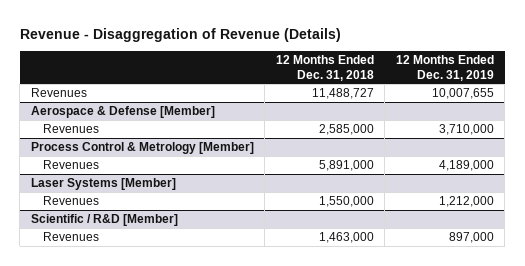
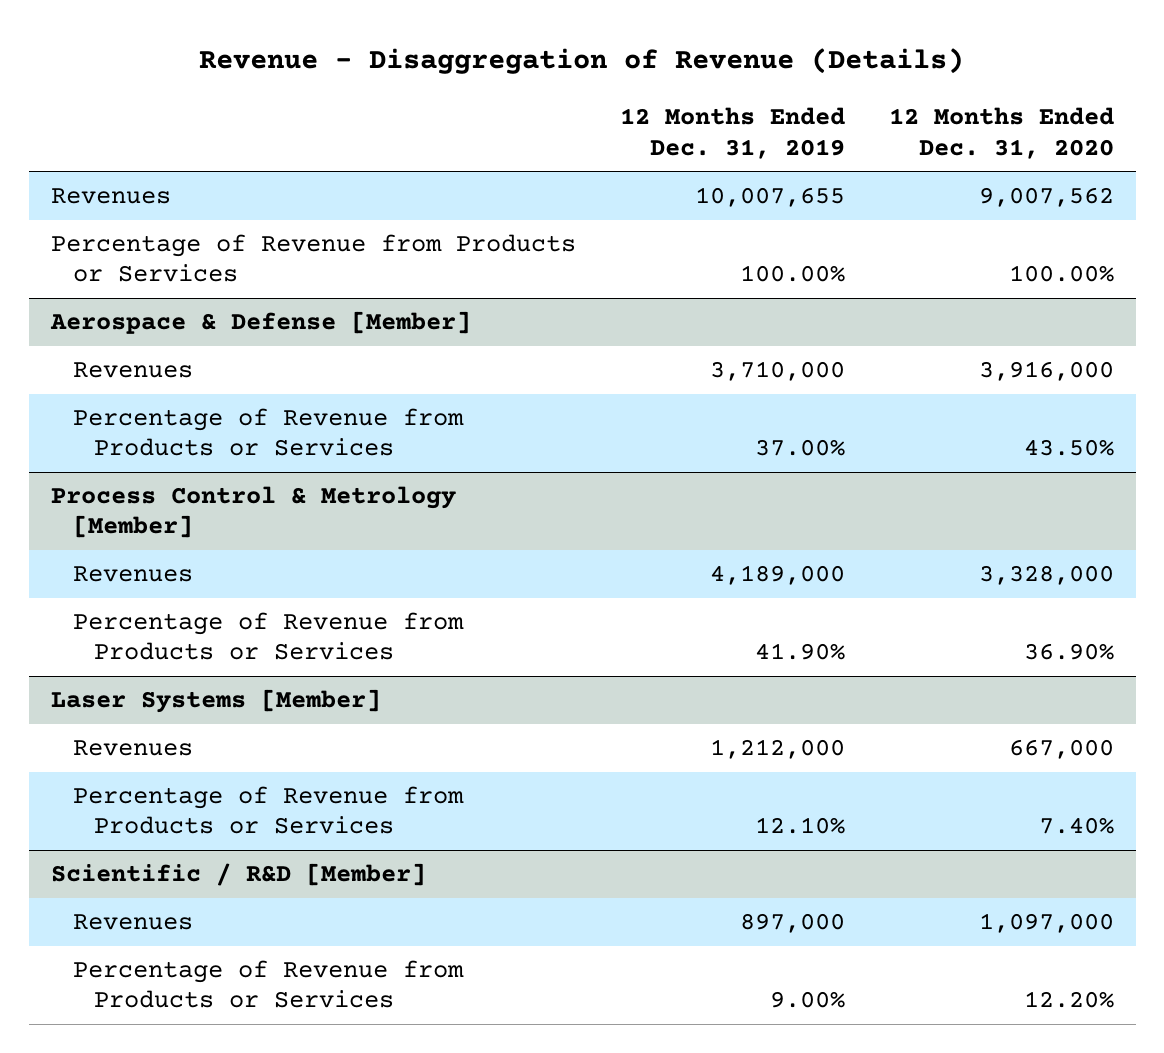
- | 12 Months Ended Dec. 31, 2018 | 12 Months Ended Dec. 31, 2019
+ | 12 Months Ended Dec. 31, 2019 | 12 Months Ended Dec. 31, 2020
+ Percentage of Revenue from Products or Services | 100.00% | 100.00%
@ Aerospace & Defense [Member]
+ Percentage of Revenue from Products or Services | 37.00% | 43.50%
@ Process Control & Metrology [Member]
+ Percentage of Revenue from Products or Services | 41.90% | 36.90%
@ Laser Systems [Member]
+ Percentage of Revenue from Products or Services | 12.10% | 7.40%
@ Scientific / R&D [Member]
+ Percentage of Revenue from Products or Services | 9.00% | 12.20%

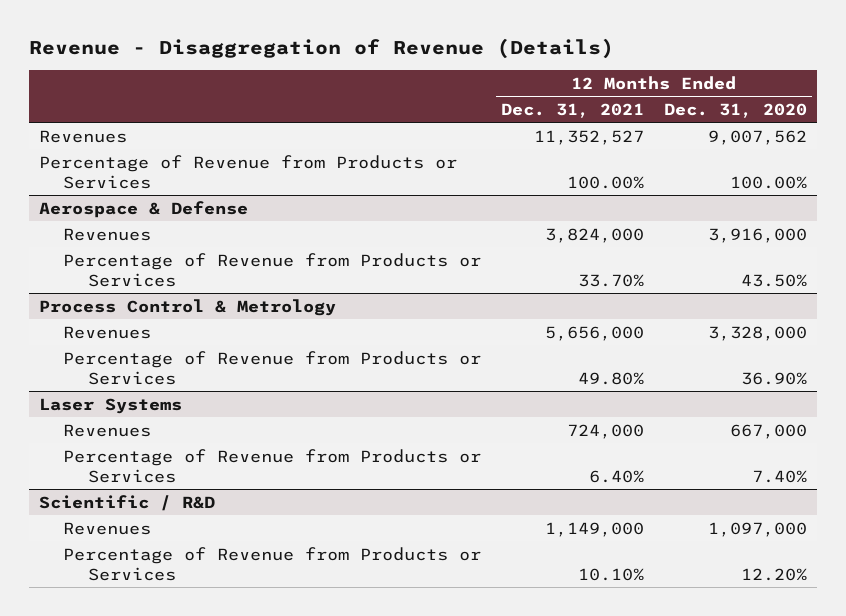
- | 12 Months Ended Dec. 31, 2019 | 12 Months Ended Dec. 31, 2020
+ | 12 Months Ended Dec. 31, 2021 | 12 Months Ended Dec. 31, 2020
- Aerospace & Defense [Member]
+ Aerospace & Defense
- Process Control & Metrology [Member]
+ Process Control & Metrology
- Laser Systems [Member]
+ Laser Systems
- Scientific / R&D [Member]
+ Scientific / R&D

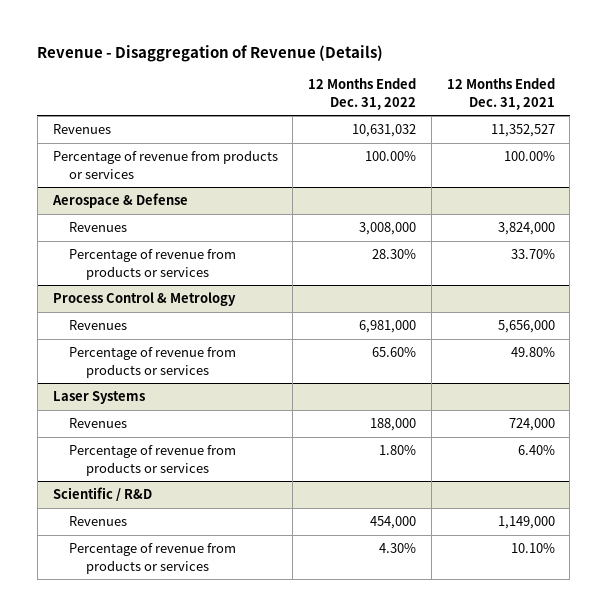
- | 12 Months Ended Dec. 31, 2021 | 12 Months Ended Dec. 31, 2020
+ | 12 Months Ended Dec. 31, 2022 | 12 Months Ended Dec. 31, 2021
- Percentage of Revenue from Products or Services | 100.00% | 100.00%
+ Percentage of revenue from products or services | 100.00% | 100.00%
@ Aerospace & Defense
- Percentage of Revenue from Products or Services | 33.70% | 43.50%
+ Percentage of revenue from products or services | 28.30% | 33.70%
@ Process Control & Metrology
- Percentage of Revenue from Products or Services | 49.80% | 36.90%
+ Percentage of revenue from products or services | 65.60% | 49.80%
@ Laser Systems
- Percentage of Revenue from Products or Services | 6.40% | 7.40%
+ Percentage of revenue from products or services | 1.80% | 6.40%
@ Scientific / R&D
- Percentage of Revenue from Products or Services | 10.10% | 12.20%
+ Percentage of revenue from products or services | 4.30% | 10.10%

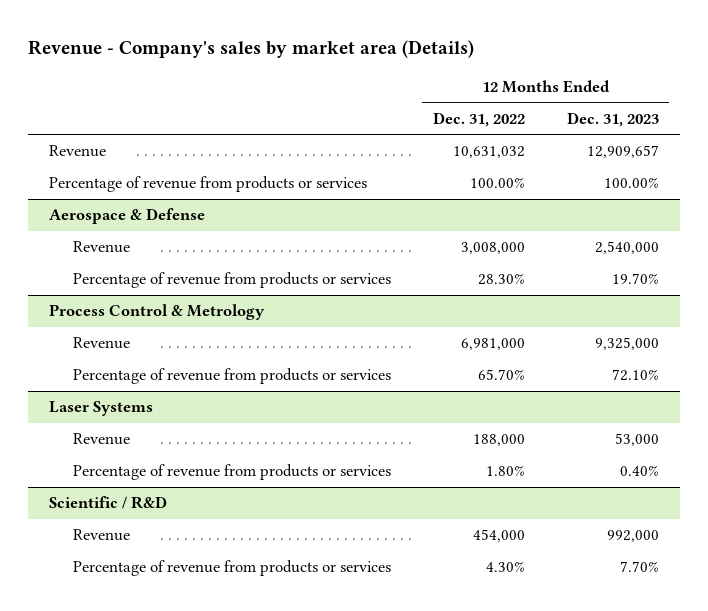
- Revenue - Disaggregation of Revenue (Details)
+ Revenue - Company's sales by market area (Details)
- | 12 Months Ended Dec. 31, 2022 | 12 Months Ended Dec. 31, 2021
+ | 12 Months Ended Dec. 31, 2022 | 12 Months Ended Dec. 31, 2023
- Revenues | 10,631,032 | 11,352,527
+ Revenue | 10,631,032 | 12,909,657
@ Aerospace & Defense
- Revenues | 3,008,000 | 3,824,000
+ Revenue | 3,008,000 | 2,540,000
@ Process Control & Metrology
- Revenues | 6,981,000 | 5,656,000
- Percentage of revenue from products or services | 65.60% | 49.80%
+ Revenue | 6,981,000 | 9,325,000
+ Percentage of revenue from products or services | 65.70% | 72.10%
@ Laser Systems
- Revenues | 188,000 | 724,000
+ Revenue | 188,000 | 53,000
@ Scientific / R&D
- Revenues | 454,000 | 1,149,000
+ Revenue | 454,000 | 992,000

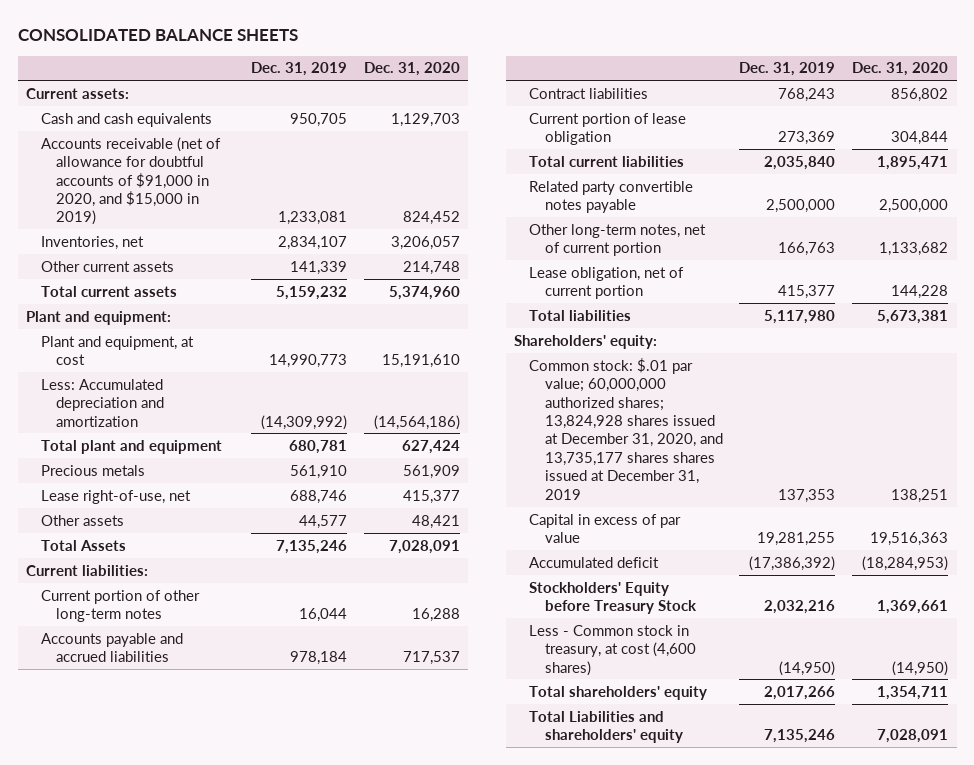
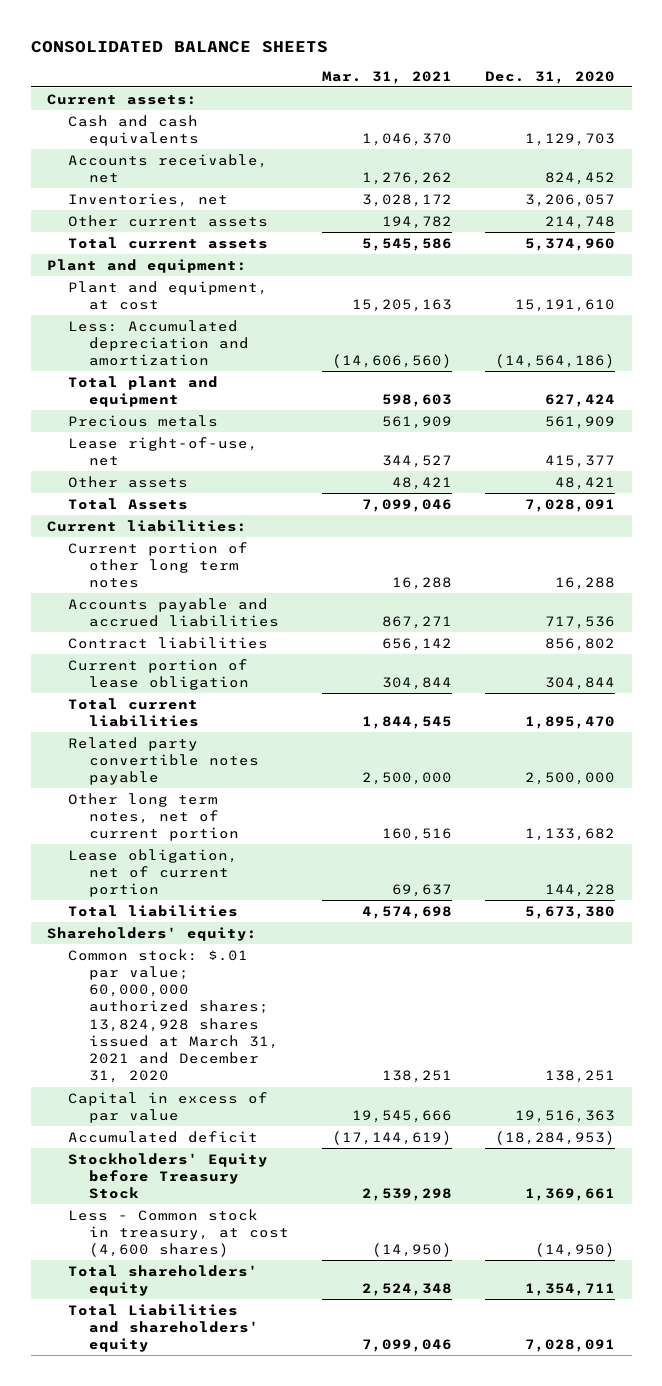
- | Dec. 31, 2019 | Dec. 31, 2020
+ | Mar. 31, 2021 | Dec. 31, 2020
- Accounts receivable (net of allowance for doubtful accounts of $91,000 in 2020, and $15,000 in 2019) | 1,233,081 | 824,452
+ Accounts receivable, net | 1,276,262 | 824,452
- Current portion of other long-term notes | 16,044 | 16,288
- Accounts payable and accrued liabilities | 978,184 | 717,537
+ Current portion of other long term notes | 16,288 | 16,288
+ Accounts payable and accrued liabilities | 867,271 | 717,536
- Total current liabilities | 2,035,840 | 1,895,471
+ Total current liabilities | 1,844,545 | 1,895,470
- Other long-term notes, net of current portion | 166,763 | 1,133,682
+ Other long term notes, net of current portion | 160,516 | 1,133,682
- Total liabilities | 5,117,980 | 5,673,381
+ Total liabilities | 4,574,698 | 5,673,380
- Common stock: $.01 par value; 60,000,000 authorized shares; 13,824,928 shares issued at December 31, 2020, and 13,735,177 shares shares issued at December 31, 2019 | 137,353 | 138,251
+ Common stock: $.01 par value; 60,000,000 authorized shares; 13,824,928 shares issued at March 31, 2021 and December 31, 2020 | 138,251 | 138,251

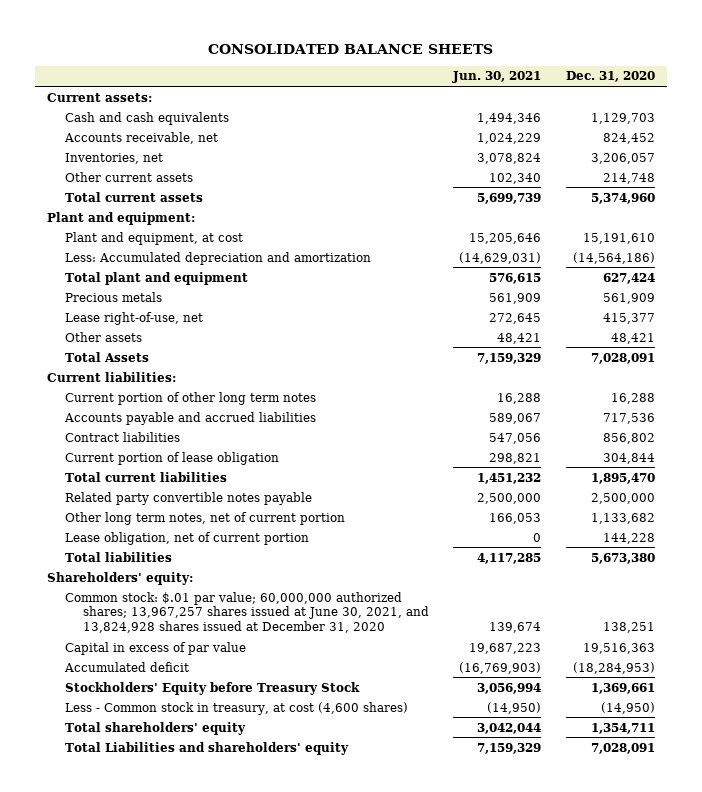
- | Mar. 31, 2021 | Dec. 31, 2020
+ | Jun. 30, 2021 | Dec. 31, 2020
- Common stock: $.01 par value; 60,000,000 authorized shares; 13,824,928 shares issued at March 31, 2021 and December 31, 2020 | 138,251 | 138,251
+ Common stock: $.01 par value; 60,000,000 authorized shares; 13,967,257 shares issued at June 30, 2021, and 13,824,928 shares issued at December 31, 2020 | 139,674 | 138,251

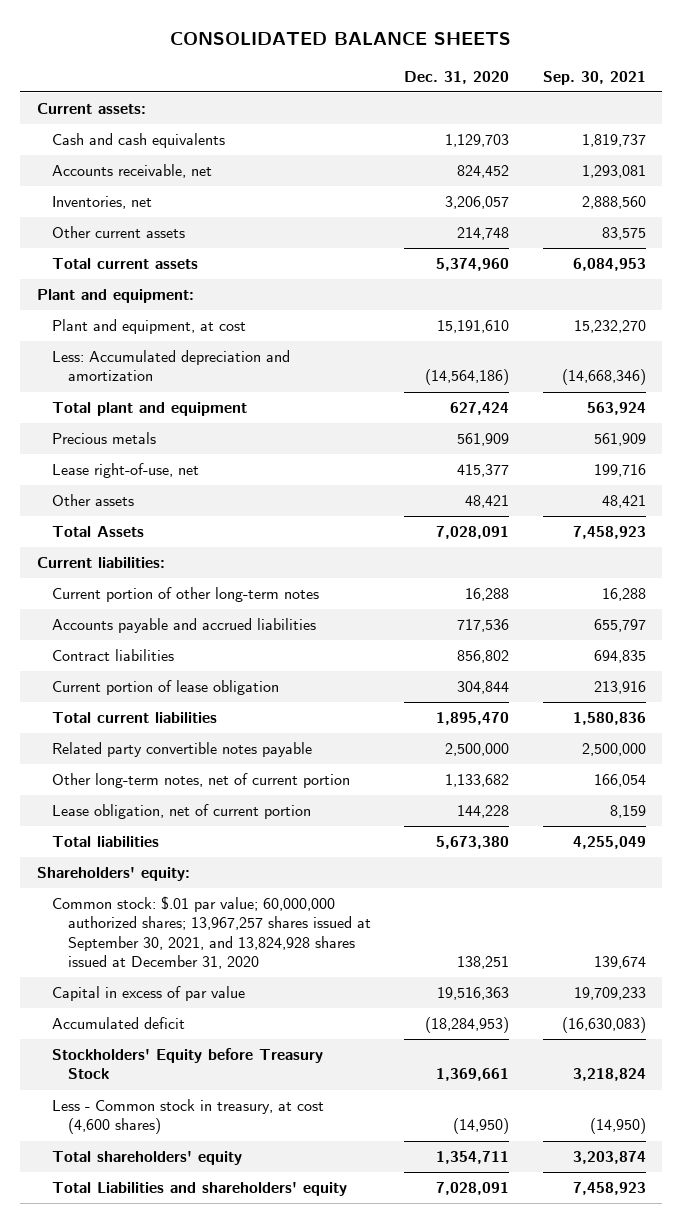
- | Jun. 30, 2021 | Dec. 31, 2020
+ | Dec. 31, 2020 | Sep. 30, 2021
- Current portion of other long term notes | 16,288 | 16,288
+ Current portion of other long-term notes | 16,288 | 16,288
- Other long term notes, net of current portion | 166,053 | 1,133,682
+ Other long-term notes, net of current portion | 1,133,682 | 166,054
- Common stock: $.01 par value; 60,000,000 authorized shares; 13,967,257 shares issued at June 30, 2021, and 13,824,928 shares issued at December 31, 2020 | 139,674 | 138,251
+ Common stock: $.01 par value; 60,000,000 authorized shares; 13,967,257 shares issued at September 30, 2021, and 13,824,928 shares issued at December 31, 2020 | 138,251 | 139,674

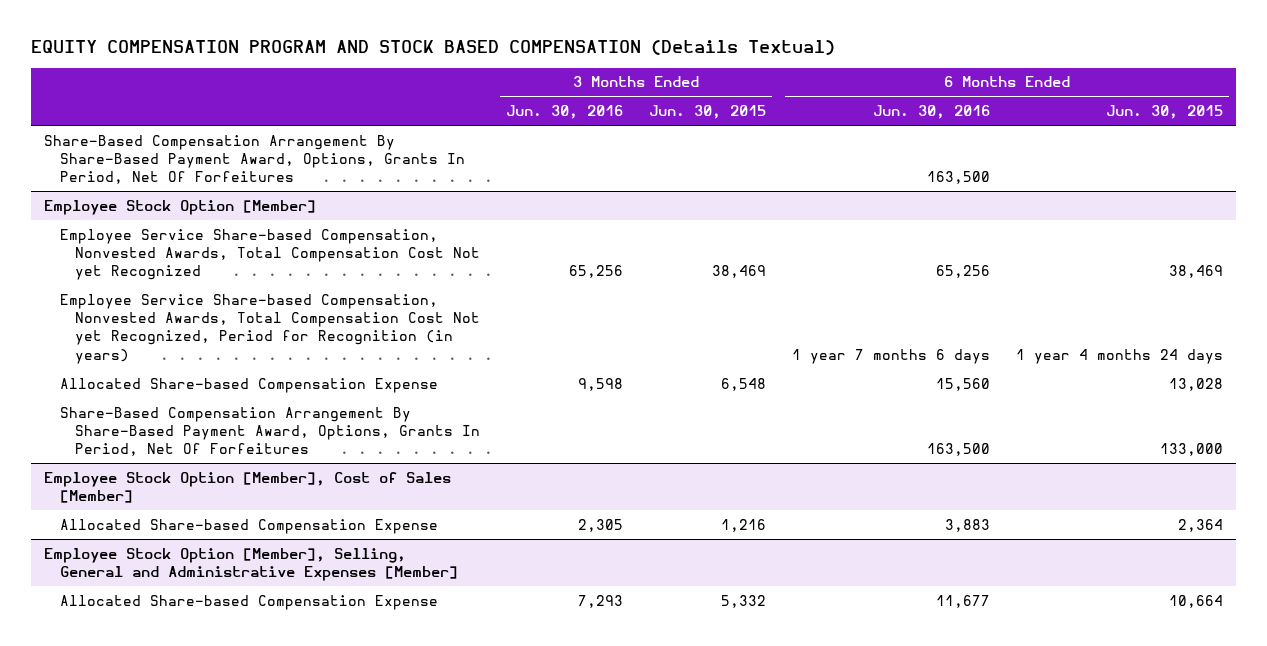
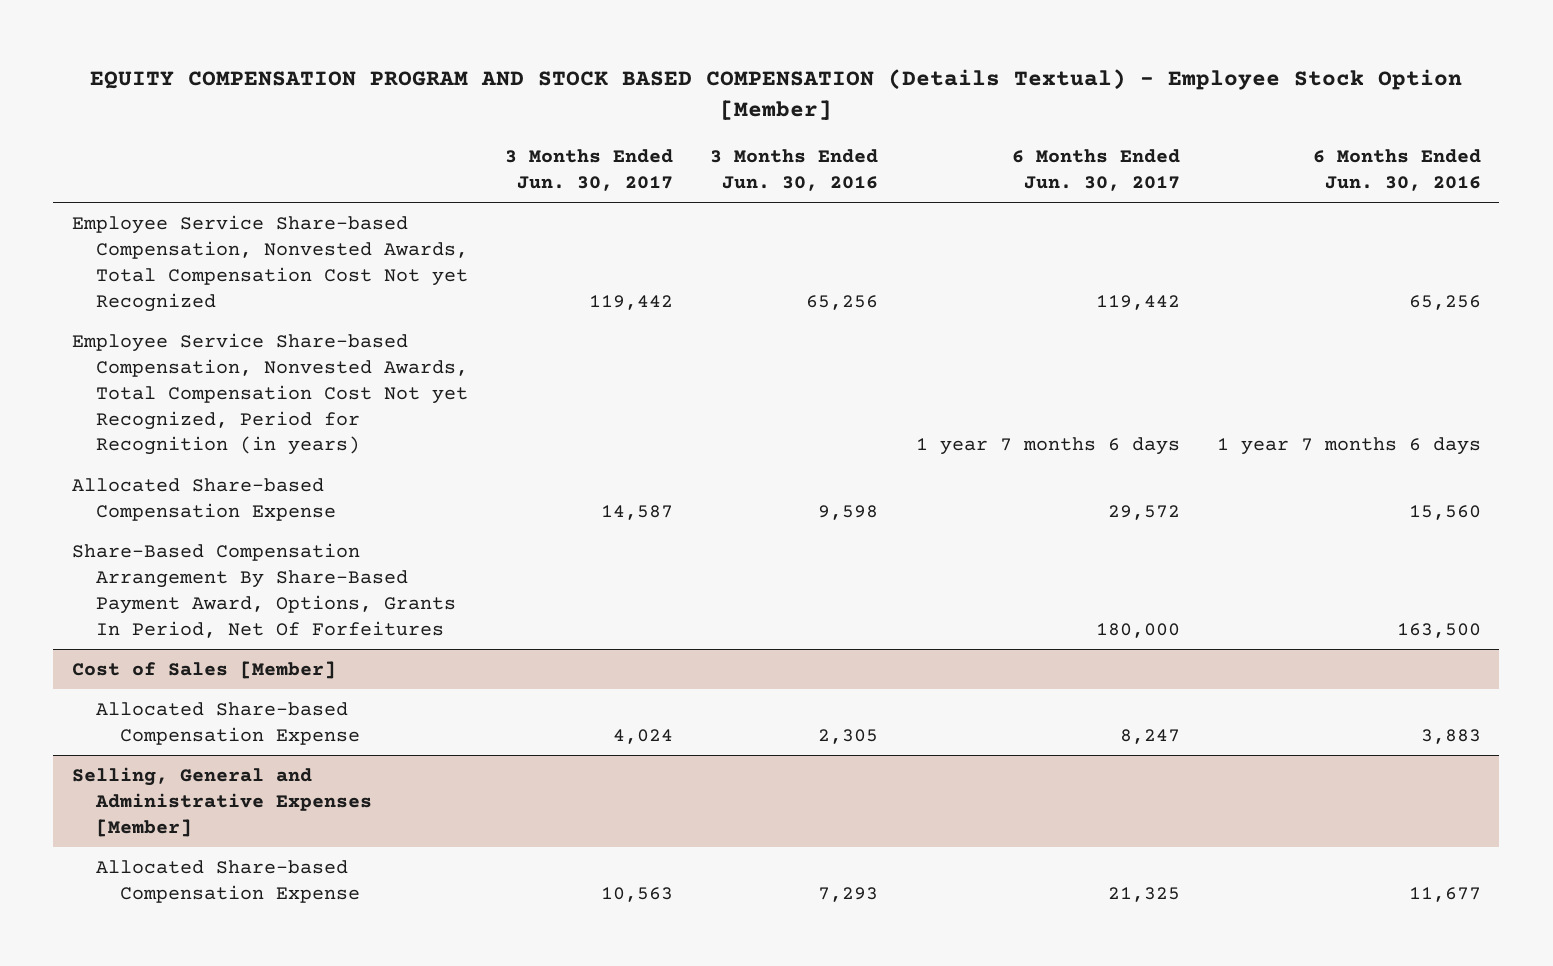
- EQUITY COMPENSATION PROGRAM AND STOCK BASED COMPENSATION (Details Textual)
+ EQUITY COMPENSATION PROGRAM AND STOCK BASED COMPENSATION (Details Textual) - Employee Stock Option [Member]
- | 3 Months Ended Jun. 30, 2016 | 3 Months Ended Jun. 30, 2015 | 6 Months Ended Jun. 30, 2016 | 6 Months Ended Jun. 30, 2015
+ | 3 Months Ended Jun. 30, 2017 | 3 Months Ended Jun. 30, 2016 | 6 Months Ended Jun. 30, 2017 | 6 Months Ended Jun. 30, 2016
- Share-Based Compensation Arrangement By Share-Based Payment Award, Options, Grants In Period, Net Of Forfeitures | | | 163,500 |
- Employee Stock Option [Member]
- Employee Stock Option [Member], Cost of Sales [Member]
+ Cost of Sales [Member]
- Employee Stock Option [Member], Selling, General and Administrative Expenses [Member]
+ Selling, General and Administrative Expenses [Member]

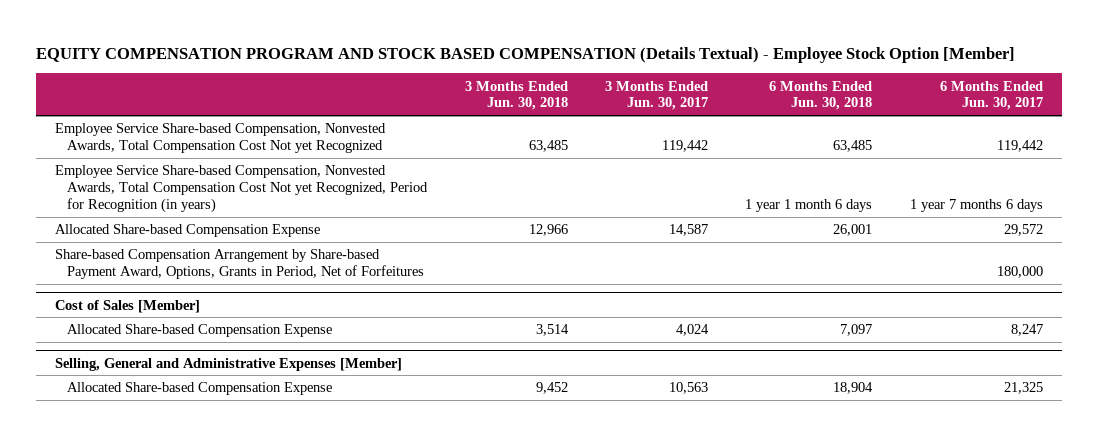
- | 3 Months Ended Jun. 30, 2017 | 3 Months Ended Jun. 30, 2016 | 6 Months Ended Jun. 30, 2017 | 6 Months Ended Jun. 30, 2016
+ | 3 Months Ended Jun. 30, 2018 | 3 Months Ended Jun. 30, 2017 | 6 Months Ended Jun. 30, 2018 | 6 Months Ended Jun. 30, 2017
- Share-Based Compensation Arrangement By Share-Based Payment Award, Options, Grants In Period, Net Of Forfeitures | | | 180,000 | 163,500
+ Share-based Compensation Arrangement by Share-based Payment Award, Options, Grants in Period, Net of Forfeitures | | | | 180,000

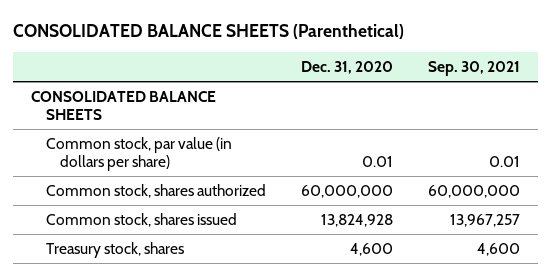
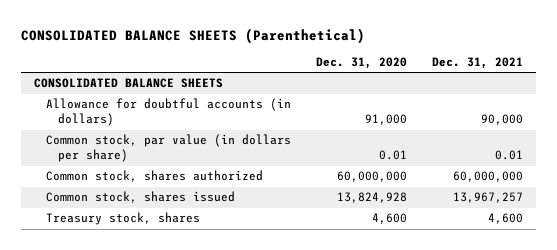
- | Dec. 31, 2020 | Sep. 30, 2021
+ | Dec. 31, 2020 | Dec. 31, 2021
+ Allowance for doubtful accounts (in dollars) | 91,000 | 90,000

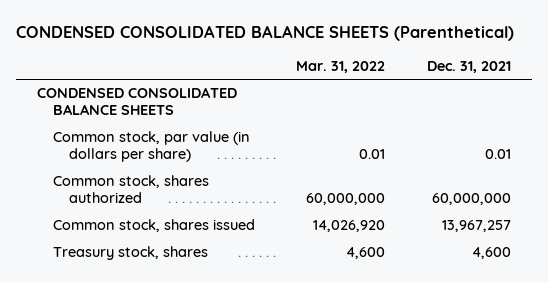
- CONSOLIDATED BALANCE SHEETS (Parenthetical)
+ CONDENSED CONSOLIDATED BALANCE SHEETS (Parenthetical)
- | Dec. 31, 2020 | Dec. 31, 2021
+ | Mar. 31, 2022 | Dec. 31, 2021
- CONSOLIDATED BALANCE SHEETS
- Allowance for doubtful accounts (in dollars) | 91,000 | 90,000
+ CONDENSED CONSOLIDATED BALANCE SHEETS

